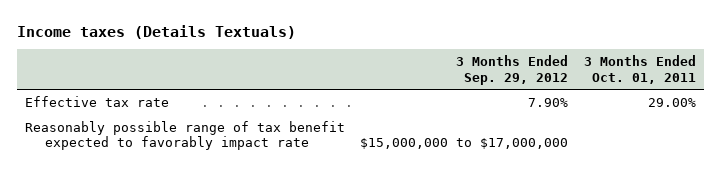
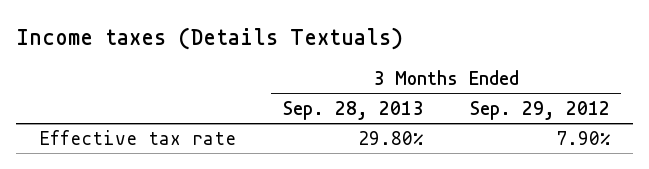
- | 3 Months Ended Sep. 29, 2012 | 3 Months Ended Oct. 01, 2011
+ | 3 Months Ended Sep. 28, 2013 | 3 Months Ended Sep. 29, 2012
- Reasonably possible range of tax benefit expected to favorably impact rate | $15,000,000 to $17,000,000 |

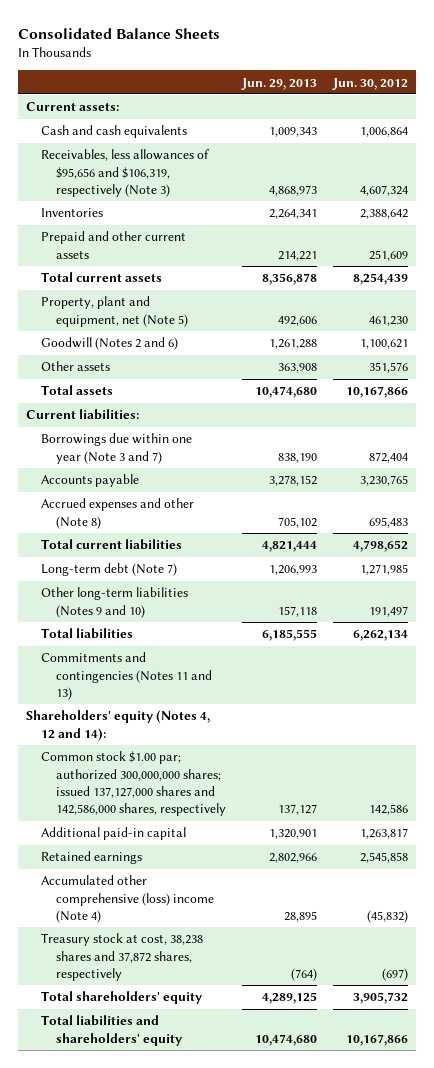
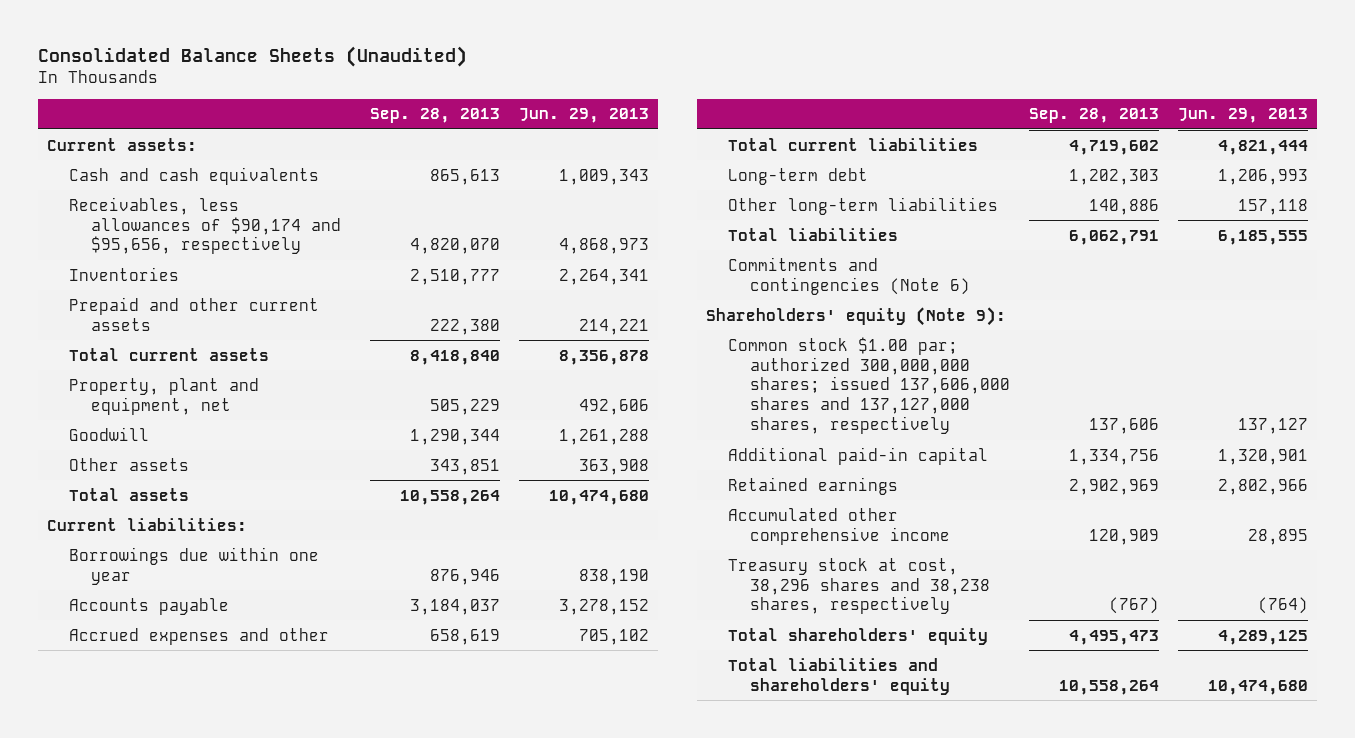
- Consolidated Balance Sheets
+ Consolidated Balance Sheets (Unaudited)
- | Jun. 29, 2013 | Jun. 30, 2012
+ | Sep. 28, 2013 | Jun. 29, 2013
- Receivables, less allowances of $95,656 and $106,319, respectively (Note 3) | 4,868,973 | 4,607,324
+ Receivables, less allowances of $90,174 and $95,656, respectively | 4,820,070 | 4,868,973
- Property, plant and equipment, net (Note 5) | 492,606 | 461,230
- Goodwill (Notes 2 and 6) | 1,261,288 | 1,100,621
+ Property, plant and equipment, net | 505,229 | 492,606
+ Goodwill | 1,290,344 | 1,261,288
- Borrowings due within one year (Note 3 and 7) | 838,190 | 872,404
+ Borrowings due within one year | 876,946 | 838,190
- Accrued expenses and other (Note 8) | 705,102 | 695,483
+ Accrued expenses and other | 658,619 | 705,102
- Long-term debt (Note 7) | 1,206,993 | 1,271,985
- Other long-term liabilities (Notes 9 and 10) | 157,118 | 191,497
+ Long-term debt | 1,202,303 | 1,206,993
+ Other long-term liabilities | 140,886 | 157,118
- Commitments and contingencies (Notes 11 and 13)
- Shareholders' equity (Notes 4, 12 and 14):
- Common stock $1.00 par; authorized 300,000,000 shares; issued 137,127,000 shares and 142,586,000 shares, respectively | 137,127 | 142,586
+ Commitments and contingencies (Note 6)
+ Shareholders' equity (Note 9):
+ Common stock $1.00 par; authorized 300,000,000 shares; issued 137,606,000 shares and 137,127,000 shares, respectively | 137,606 | 137,127
- Accumulated other comprehensive (loss) income (Note 4) | 28,895 | (45,832)
- Treasury stock at cost, 38,238 shares and 37,872 shares, respectively | (764) | (697)
+ Accumulated other comprehensive income | 120,909 | 28,895
+ Treasury stock at cost, 38,296 shares and 38,238 shares, respectively | (767) | (764)

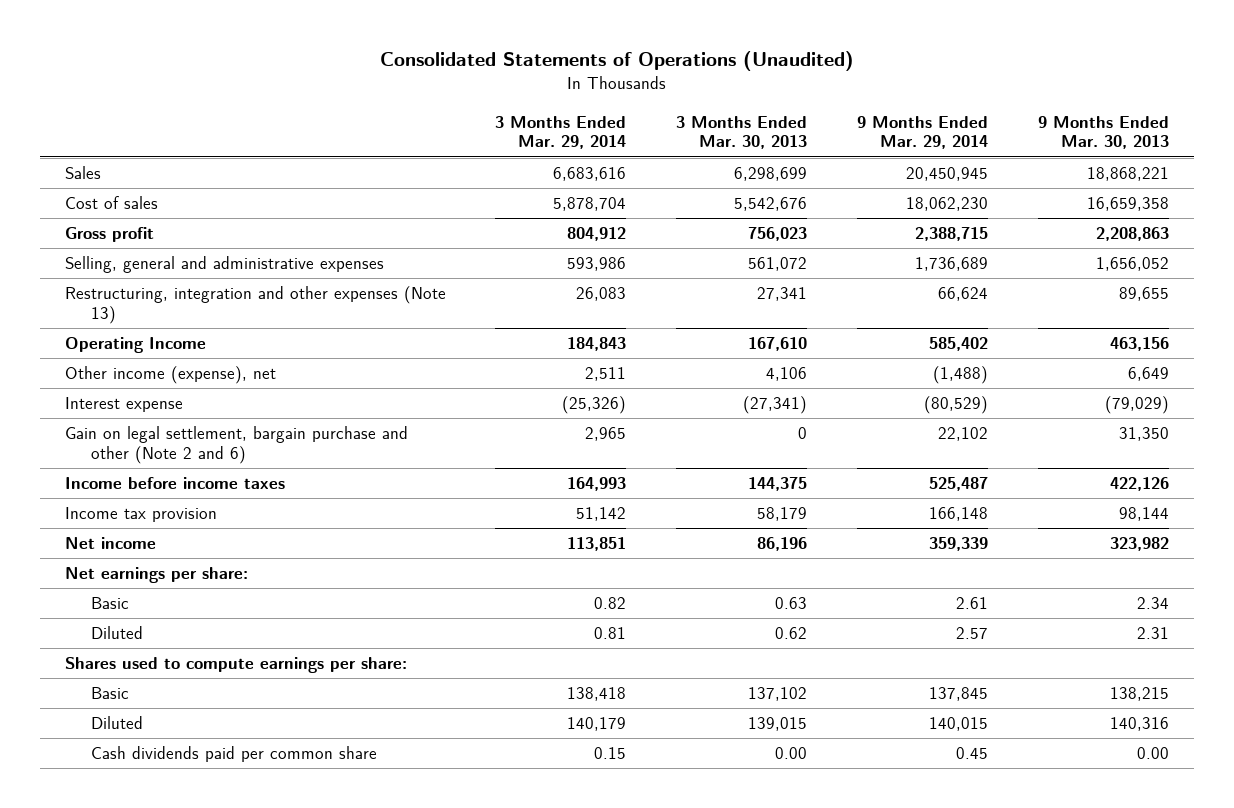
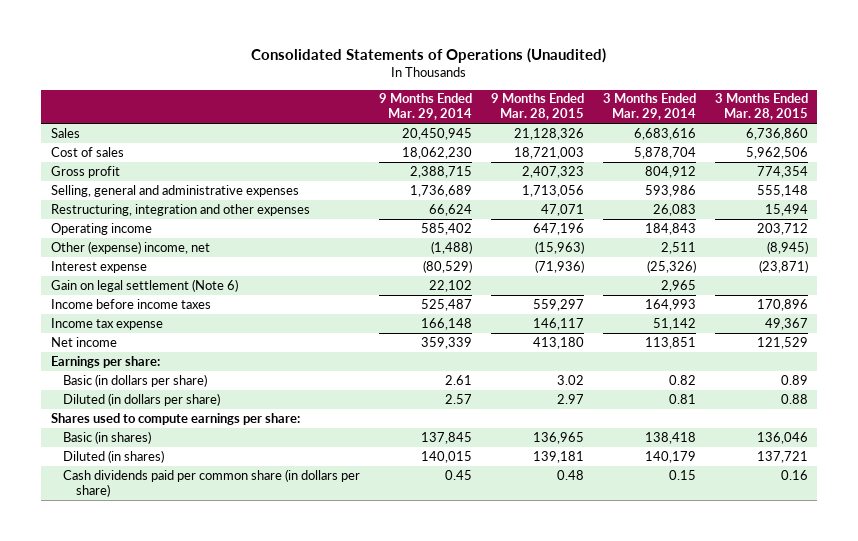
- | 3 Months Ended Mar. 29, 2014 | 3 Months Ended Mar. 30, 2013 | 9 Months Ended Mar. 29, 2014 | 9 Months Ended Mar. 30, 2013
+ | 9 Months Ended Mar. 29, 2014 | 9 Months Ended Mar. 28, 2015 | 3 Months Ended Mar. 29, 2014 | 3 Months Ended Mar. 28, 2015
- Restructuring, integration and other expenses (Note 13) | 26,083 | 27,341 | 66,624 | 89,655
- Operating Income | 184,843 | 167,610 | 585,402 | 463,156
- Other income (expense), net | 2,511 | 4,106 | (1,488) | 6,649
+ Restructuring, integration and other expenses | 66,624 | 47,071 | 26,083 | 15,494
+ Operating income | 585,402 | 647,196 | 184,843 | 203,712
+ Other (expense) income, net | (1,488) | (15,963) | 2,511 | (8,945)
- Gain on legal settlement, bargain purchase and other (Note 2 and 6) | 2,965 | 0 | 22,102 | 31,350
+ Gain on legal settlement (Note 6) | 22,102 | | 2,965 |
- Income tax provision | 51,142 | 58,179 | 166,148 | 98,144
+ Income tax expense | 166,148 | 146,117 | 51,142 | 49,367
- Net earnings per share:
- Basic | 0.82 | 0.63 | 2.61 | 2.34
- Diluted | 0.81 | 0.62 | 2.57 | 2.31
+ Earnings per share:
+ Basic (in dollars per share) | 2.61 | 3.02 | 0.82 | 0.89
+ Diluted (in dollars per share) | 2.57 | 2.97 | 0.81 | 0.88
- Basic | 138,418 | 137,102 | 137,845 | 138,215
- Diluted | 140,179 | 139,015 | 140,015 | 140,316
- Cash dividends paid per common share | 0.15 | 0.00 | 0.45 | 0.00
+ Basic (in shares) | 137,845 | 136,965 | 138,418 | 136,046
+ Diluted (in shares) | 140,015 | 139,181 | 140,179 | 137,721
+ Cash dividends paid per common share (in dollars per share) | 0.45 | 0.48 | 0.15 | 0.16

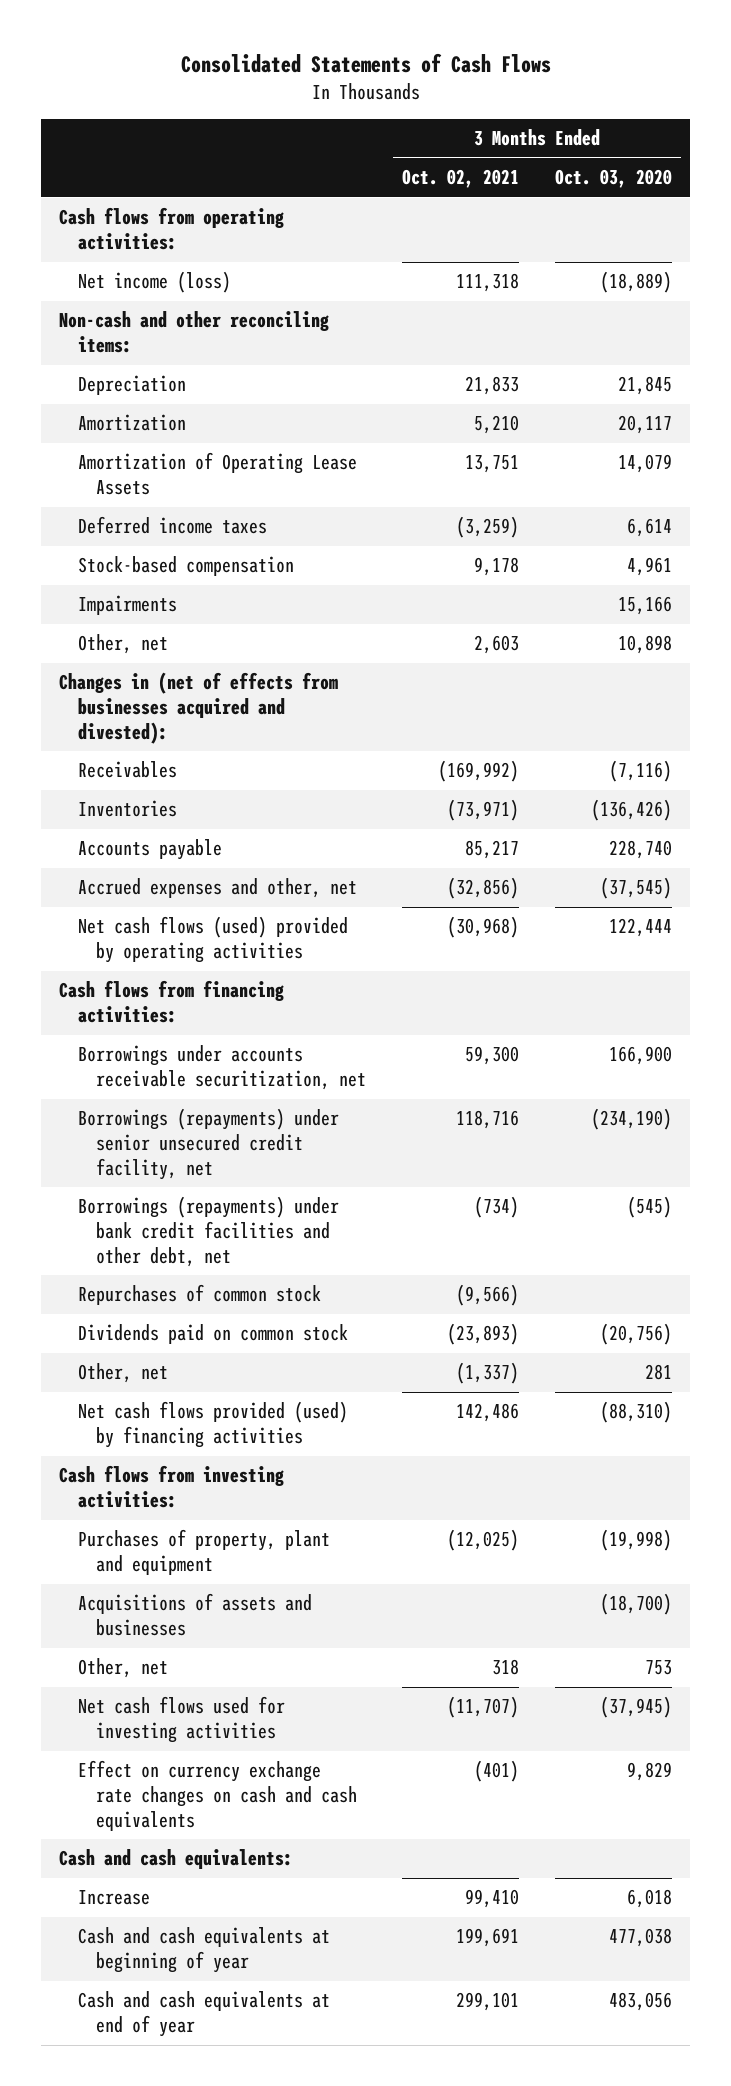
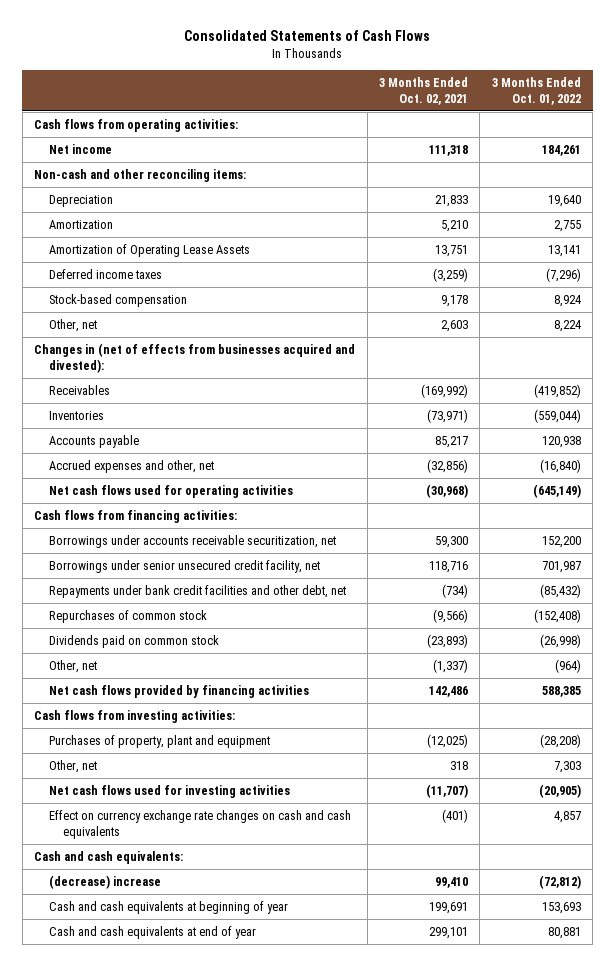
- | 3 Months Ended Oct. 02, 2021 | 3 Months Ended Oct. 03, 2020
+ | 3 Months Ended Oct. 02, 2021 | 3 Months Ended Oct. 01, 2022
- Net income (loss) | 111,318 | (18,889)
+ Net income | 111,318 | 184,261
- Impairments | | 15,166
- Net cash flows (used) provided by operating activities | (30,968) | 122,444
+ Net cash flows used for operating activities | (30,968) | (645,149)
- Borrowings (repayments) under senior unsecured credit facility, net | 118,716 | (234,190)
- Borrowings (repayments) under bank credit facilities and other debt, net | (734) | (545)
+ Borrowings under senior unsecured credit facility, net | 118,716 | 701,987
+ Repayments under bank credit facilities and other debt, net | (734) | (85,432)
- Net cash flows provided (used) by financing activities | 142,486 | (88,310)
+ Net cash flows provided by financing activities | 142,486 | 588,385
- Acquisitions of assets and businesses | | (18,700)
- Increase | 99,410 | 6,018
+ (decrease) increase | 99,410 | (72,812)

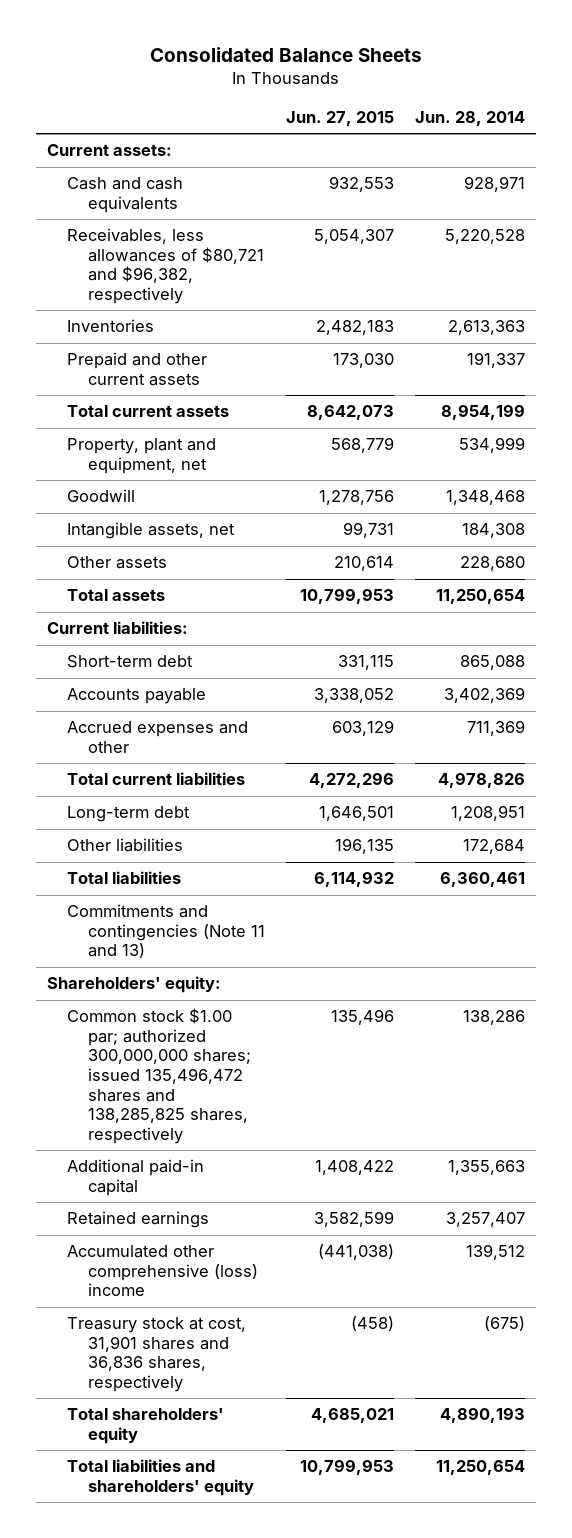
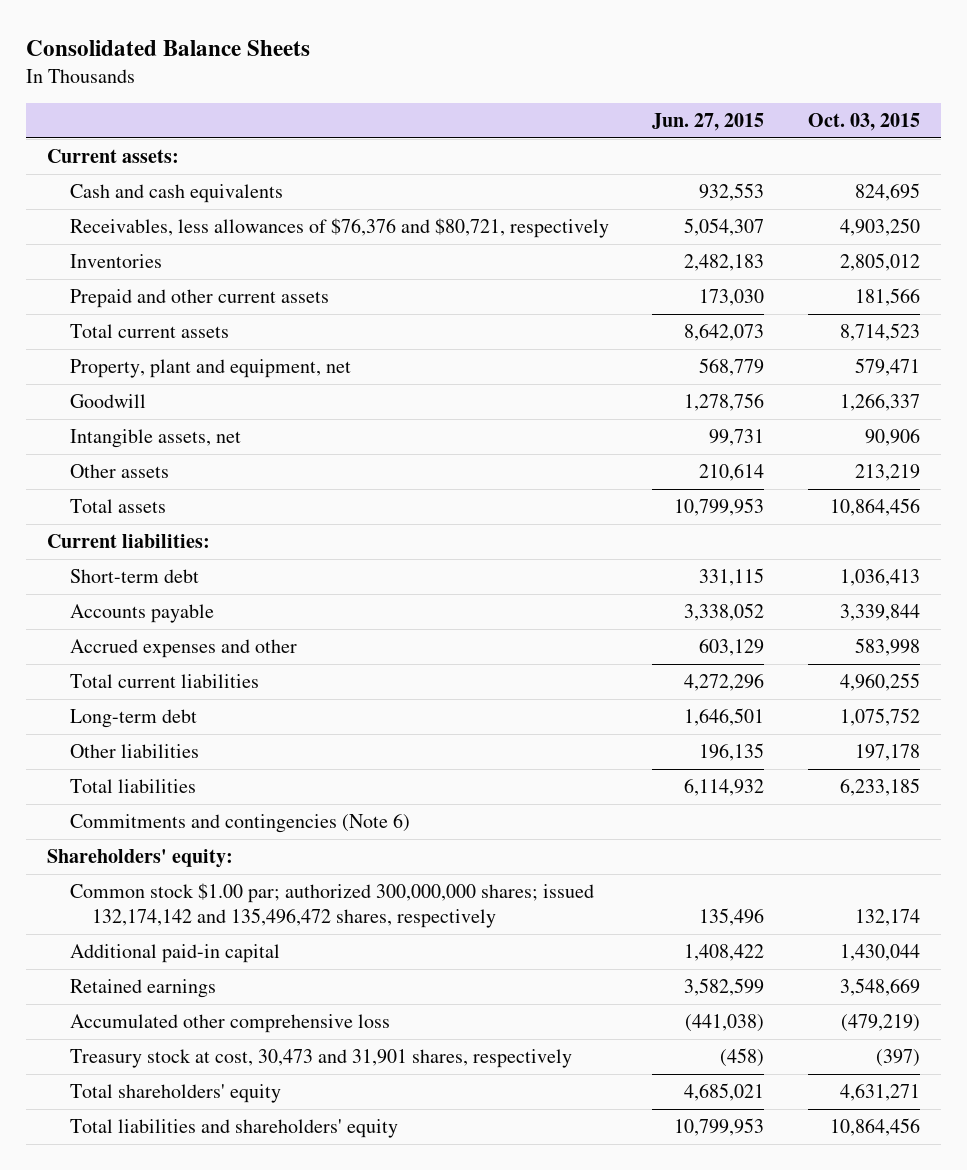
- | Jun. 27, 2015 | Jun. 28, 2014
+ | Jun. 27, 2015 | Oct. 03, 2015
- Receivables, less allowances of $80,721 and $96,382, respectively | 5,054,307 | 5,220,528
+ Receivables, less allowances of $76,376 and $80,721, respectively | 5,054,307 | 4,903,250
- Commitments and contingencies (Note 11 and 13)
+ Commitments and contingencies (Note 6)
- Common stock $1.00 par; authorized 300,000,000 shares; issued 135,496,472 shares and 138,285,825 shares, respectively | 135,496 | 138,286
+ Common stock $1.00 par; authorized 300,000,000 shares; issued 132,174,142 and 135,496,472 shares, respectively | 135,496 | 132,174
- Accumulated other comprehensive (loss) income | (441,038) | 139,512
- Treasury stock at cost, 31,901 shares and 36,836 shares, respectively | (458) | (675)
+ Accumulated other comprehensive loss | (441,038) | (479,219)
+ Treasury stock at cost, 30,473 and 31,901 shares, respectively | (458) | (397)

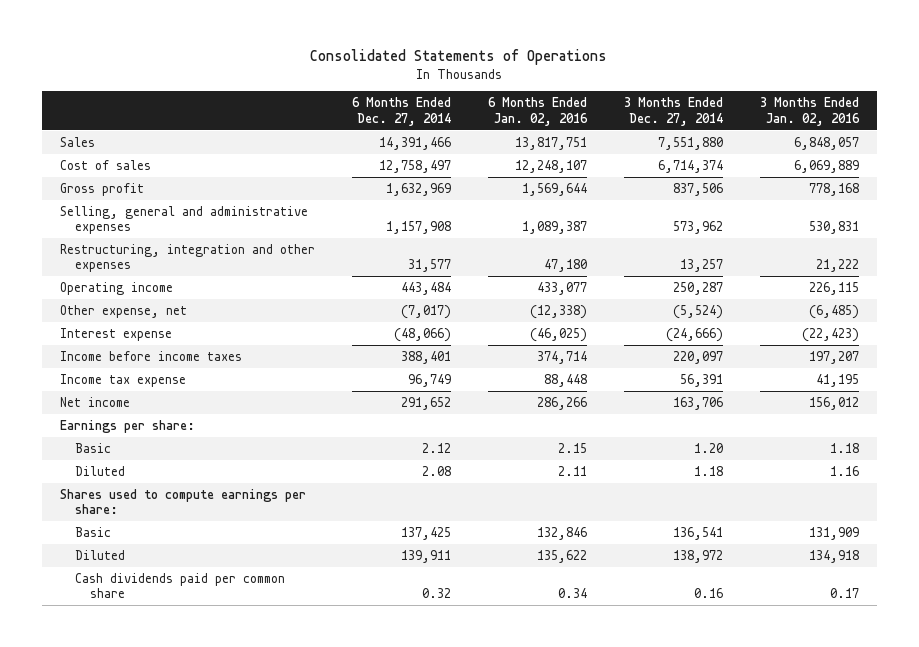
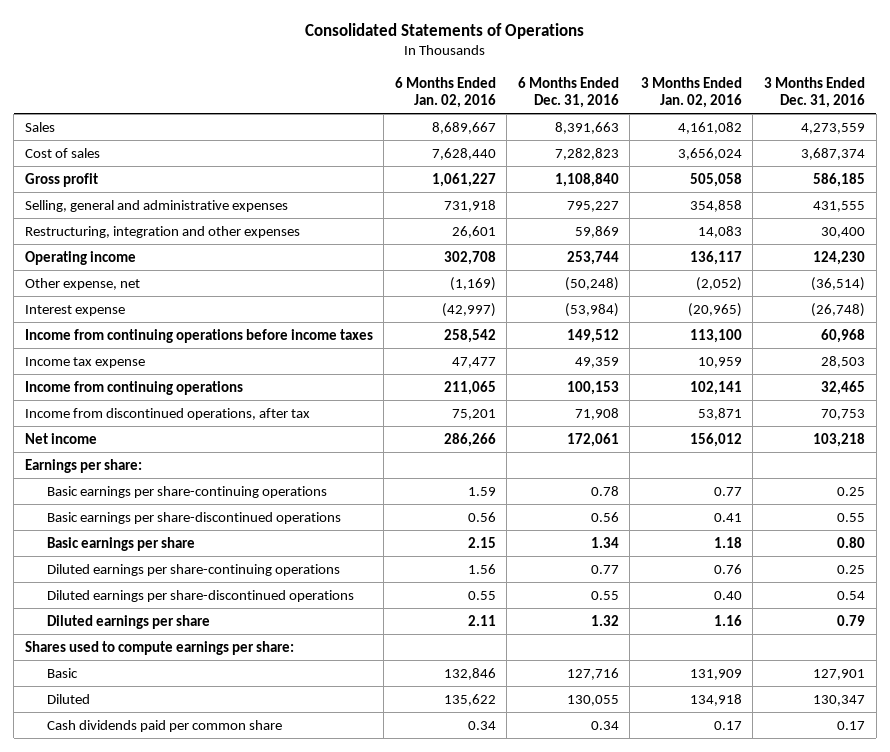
- | 6 Months Ended Dec. 27, 2014 | 6 Months Ended Jan. 02, 2016 | 3 Months Ended Dec. 27, 2014 | 3 Months Ended Jan. 02, 2016
+ | 6 Months Ended Jan. 02, 2016 | 6 Months Ended Dec. 31, 2016 | 3 Months Ended Jan. 02, 2016 | 3 Months Ended Dec. 31, 2016
- Sales | 14,391,466 | 13,817,751 | 7,551,880 | 6,848,057
- Cost of sales | 12,758,497 | 12,248,107 | 6,714,374 | 6,069,889
- Gross profit | 1,632,969 | 1,569,644 | 837,506 | 778,168
- Selling, general and administrative expenses | 1,157,908 | 1,089,387 | 573,962 | 530,831
- Restructuring, integration and other expenses | 31,577 | 47,180 | 13,257 | 21,222
- Operating income | 443,484 | 433,077 | 250,287 | 226,115
- Other expense, net | (7,017) | (12,338) | (5,524) | (6,485)
- Interest expense | (48,066) | (46,025) | (24,666) | (22,423)
- Income before income taxes | 388,401 | 374,714 | 220,097 | 197,207
- Income tax expense | 96,749 | 88,448 | 56,391 | 41,195
+ Sales | 8,689,667 | 8,391,663 | 4,161,082 | 4,273,559
+ Cost of sales | 7,628,440 | 7,282,823 | 3,656,024 | 3,687,374
+ Gross profit | 1,061,227 | 1,108,840 | 505,058 | 586,185
+ Selling, general and administrative expenses | 731,918 | 795,227 | 354,858 | 431,555
+ Restructuring, integration and other expenses | 26,601 | 59,869 | 14,083 | 30,400
+ Operating income | 302,708 | 253,744 | 136,117 | 124,230
+ Other expense, net | (1,169) | (50,248) | (2,052) | (36,514)
+ Interest expense | (42,997) | (53,984) | (20,965) | (26,748)
+ Income from continuing operations before income taxes | 258,542 | 149,512 | 113,100 | 60,968
+ Income tax expense | 47,477 | 49,359 | 10,959 | 28,503
+ Income from continuing operations | 211,065 | 100,153 | 102,141 | 32,465
+ Income from discontinued operations, after tax | 75,201 | 71,908 | 53,871 | 70,753
- Basic | 2.12 | 2.15 | 1.20 | 1.18
- Diluted | 2.08 | 2.11 | 1.18 | 1.16
+ Basic earnings per share-continuing operations | 1.59 | 0.78 | 0.77 | 0.25
+ Basic earnings per share-discontinued operations | 0.56 | 0.56 | 0.41 | 0.55
+ Basic earnings per share | 2.15 | 1.34 | 1.18 | 0.80
+ Diluted earnings per share-continuing operations | 1.56 | 0.77 | 0.76 | 0.25
+ Diluted earnings per share-discontinued operations | 0.55 | 0.55 | 0.40 | 0.54
+ Diluted earnings per share | 2.11 | 1.32 | 1.16 | 0.79

